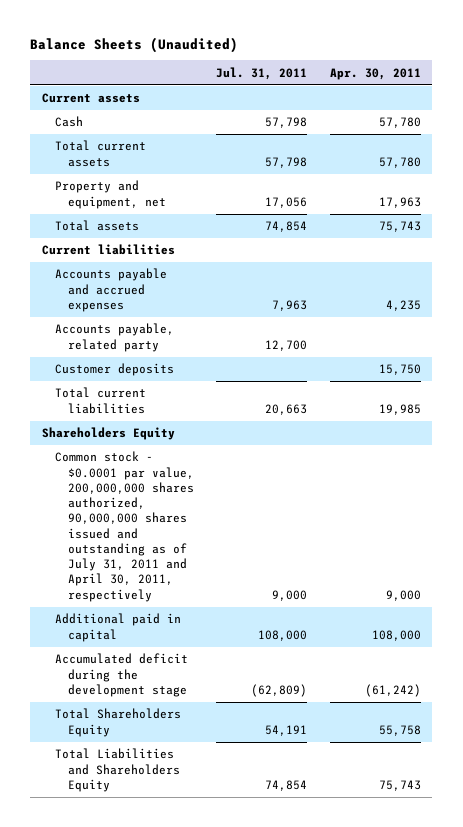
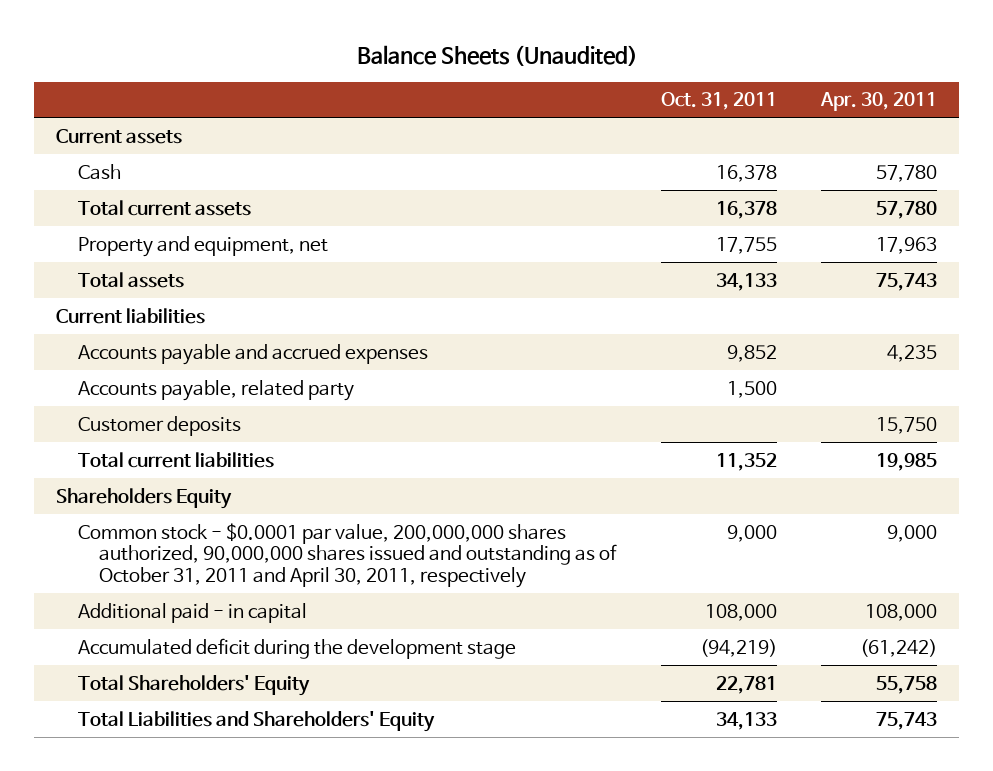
- | Jul. 31, 2011 | Apr. 30, 2011
+ | Oct. 31, 2011 | Apr. 30, 2011
- Common stock - $0.0001 par value, 200,000,000 shares authorized, 90,000,000 shares issued and outstanding as of July 31, 2011 and April 30, 2011, respectively | 9,000 | 9,000
- Additional paid in capital | 108,000 | 108,000
+ Common stock - $0.0001 par value, 200,000,000 shares authorized, 90,000,000 shares issued and outstanding as of October 31, 2011 and April 30, 2011, respectively | 9,000 | 9,000
+ Additional paid - in capital | 108,000 | 108,000
- Total Shareholders Equity | 54,191 | 55,758
- Total Liabilities and Shareholders Equity | 74,854 | 75,743
+ Total Shareholders' Equity | 22,781 | 55,758
+ Total Liabilities and Shareholders' Equity | 34,133 | 75,743

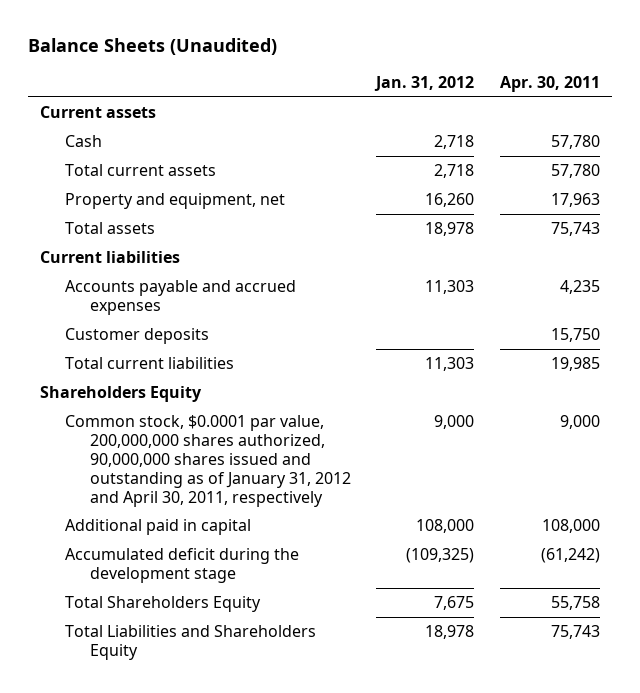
- | Oct. 31, 2011 | Apr. 30, 2011
+ | Jan. 31, 2012 | Apr. 30, 2011
- Accounts payable, related party | 1,500 |
- Common stock - $0.0001 par value, 200,000,000 shares authorized, 90,000,000 shares issued and outstanding as of October 31, 2011 and April 30, 2011, respectively | 9,000 | 9,000
- Additional paid - in capital | 108,000 | 108,000
+ Common stock, $0.0001 par value, 200,000,000 shares authorized, 90,000,000 shares issued and outstanding as of January 31, 2012 and April 30, 2011, respectively | 9,000 | 9,000
+ Additional paid in capital | 108,000 | 108,000
- Total Shareholders' Equity | 22,781 | 55,758
- Total Liabilities and Shareholders' Equity | 34,133 | 75,743
+ Total Shareholders Equity | 7,675 | 55,758
+ Total Liabilities and Shareholders Equity | 18,978 | 75,743

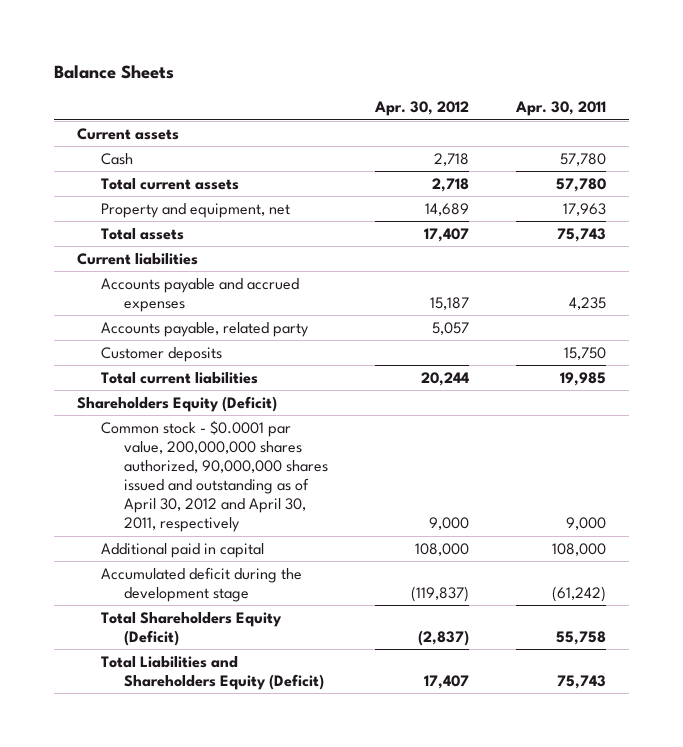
- Balance Sheets (Unaudited)
+ Balance Sheets
- | Jan. 31, 2012 | Apr. 30, 2011
+ | Apr. 30, 2012 | Apr. 30, 2011
+ Accounts payable, related party | 5,057 |
- Shareholders Equity
- Common stock, $0.0001 par value, 200,000,000 shares authorized, 90,000,000 shares issued and outstanding as of January 31, 2012 and April 30, 2011, respectively | 9,000 | 9,000
+ Shareholders Equity (Deficit)
+ Common stock - $0.0001 par value, 200,000,000 shares authorized, 90,000,000 shares issued and outstanding as of April 30, 2012 and April 30, 2011, respectively | 9,000 | 9,000
- Total Shareholders Equity | 7,675 | 55,758
- Total Liabilities and Shareholders Equity | 18,978 | 75,743
+ Total Shareholders Equity (Deficit) | (2,837) | 55,758
+ Total Liabilities and Shareholders Equity (Deficit) | 17,407 | 75,743

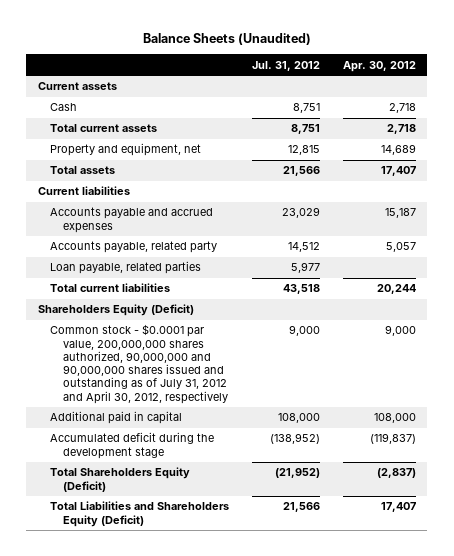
- Balance Sheets
+ Balance Sheets (Unaudited)
- | Apr. 30, 2012 | Apr. 30, 2011
+ | Jul. 31, 2012 | Apr. 30, 2012
- Customer deposits | | 15,750
+ Loan payable, related parties | 5,977 |
- Common stock - $0.0001 par value, 200,000,000 shares authorized, 90,000,000 shares issued and outstanding as of April 30, 2012 and April 30, 2011, respectively | 9,000 | 9,000
+ Common stock - $0.0001 par value, 200,000,000 shares authorized, 90,000,000 and 90,000,000 shares issued and outstanding as of July 31, 2012 and April 30, 2012, respectively | 9,000 | 9,000

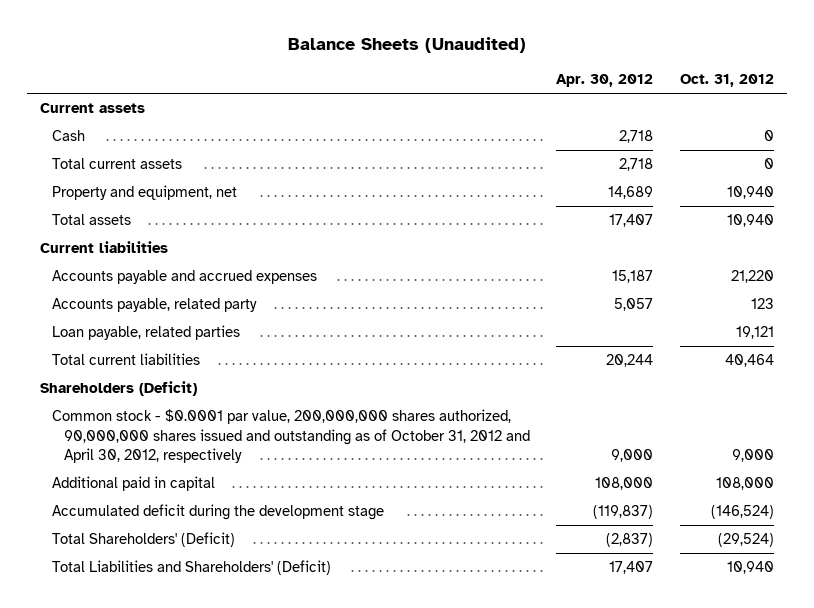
- | Jul. 31, 2012 | Apr. 30, 2012
+ | Apr. 30, 2012 | Oct. 31, 2012
- Shareholders Equity (Deficit)
- Common stock - $0.0001 par value, 200,000,000 shares authorized, 90,000,000 and 90,000,000 shares issued and outstanding as of July 31, 2012 and April 30, 2012, respectively | 9,000 | 9,000
+ Shareholders (Deficit)
+ Common stock - $0.0001 par value, 200,000,000 shares authorized, 90,000,000 shares issued and outstanding as of October 31, 2012 and April 30, 2012, respectively | 9,000 | 9,000
- Total Shareholders Equity (Deficit) | (21,952) | (2,837)
- Total Liabilities and Shareholders Equity (Deficit) | 21,566 | 17,407
+ Total Shareholders' (Deficit) | (2,837) | (29,524)
+ Total Liabilities and Shareholders' (Deficit) | 17,407 | 10,940

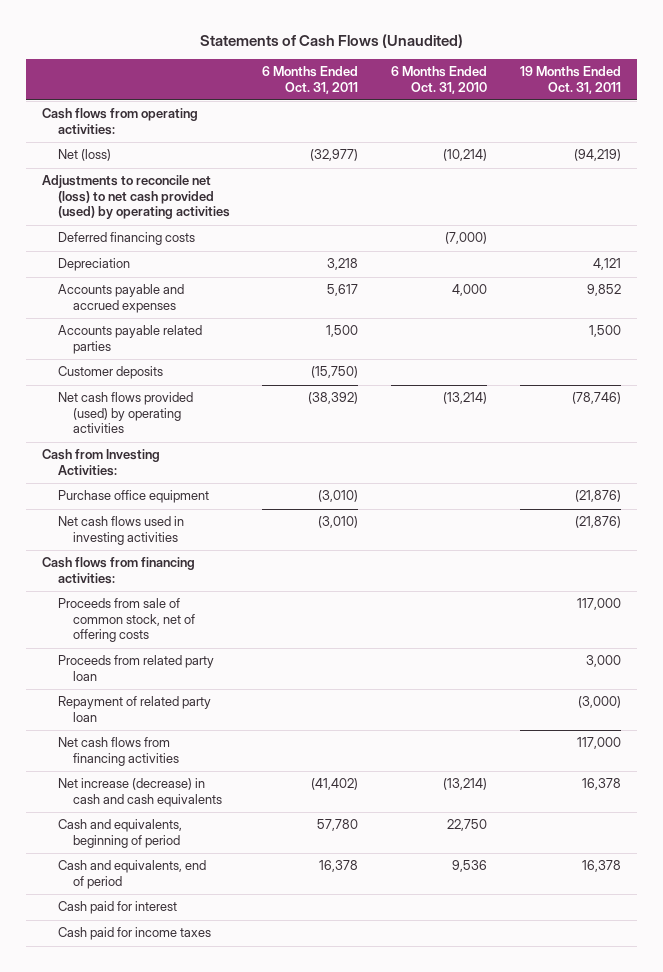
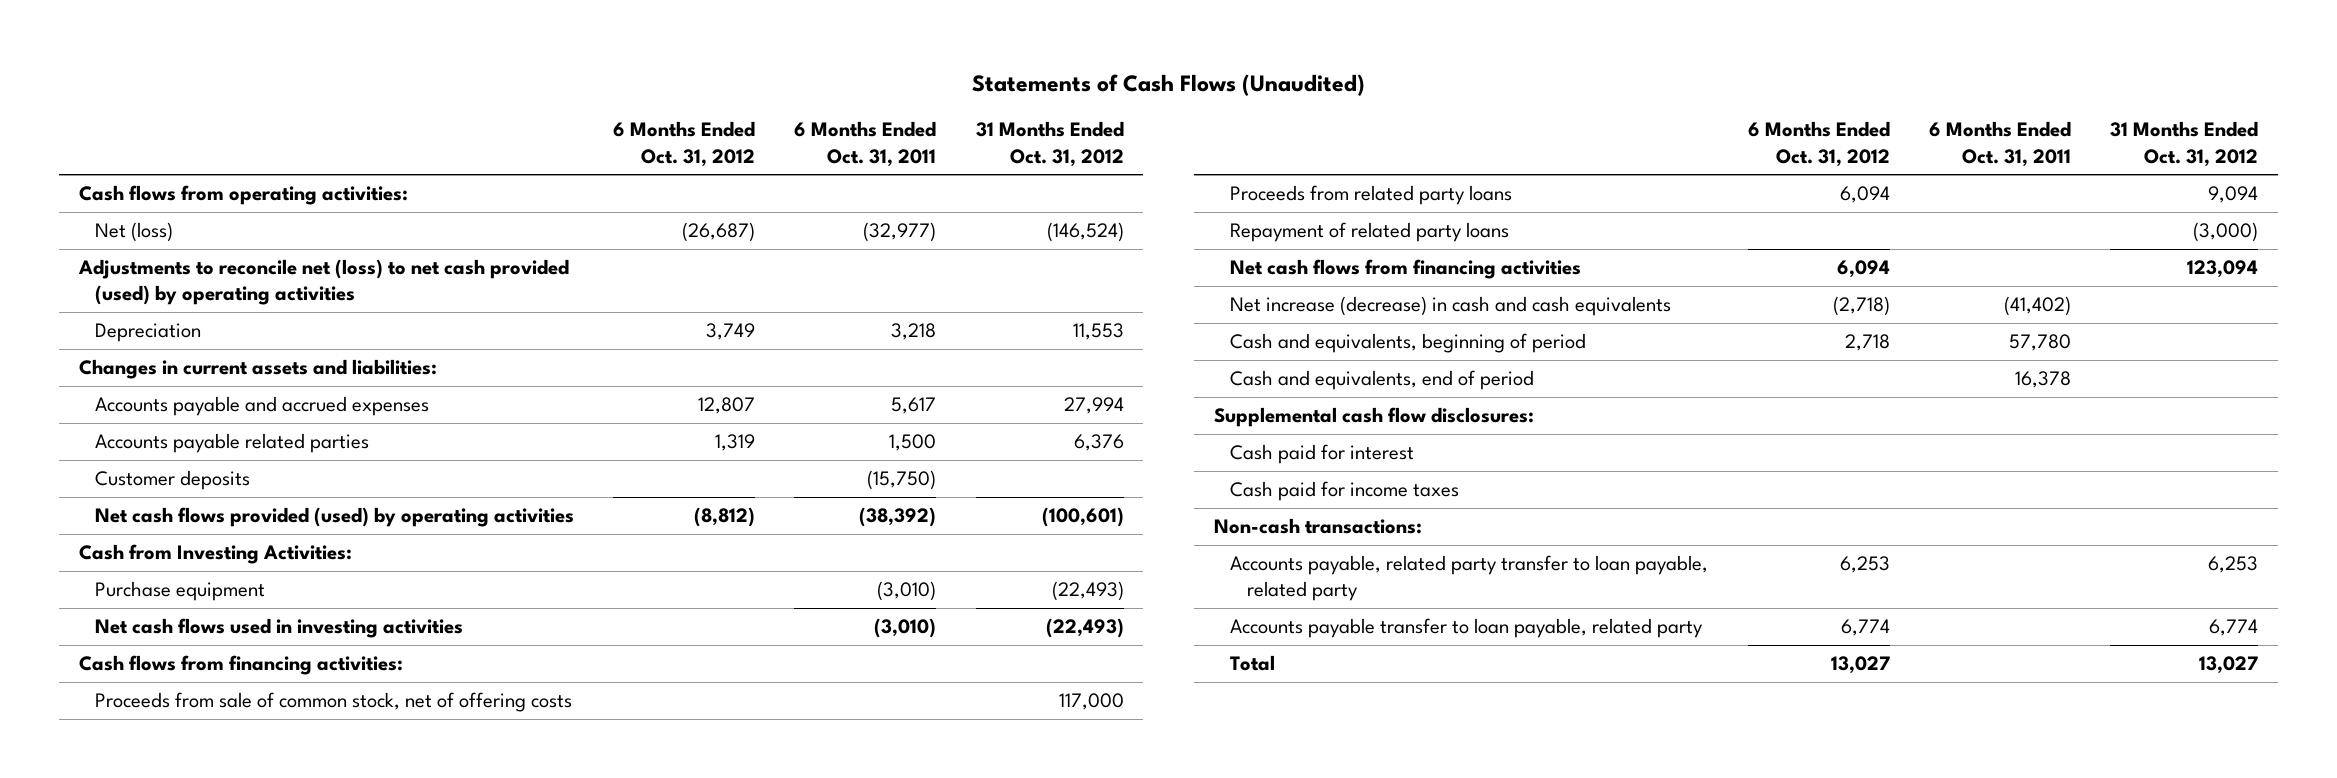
- | 6 Months Ended Oct. 31, 2011 | 6 Months Ended Oct. 31, 2010 | 19 Months Ended Oct. 31, 2011
+ | 6 Months Ended Oct. 31, 2012 | 6 Months Ended Oct. 31, 2011 | 31 Months Ended Oct. 31, 2012
- Deferred financing costs | | (7,000) |
+ Changes in current assets and liabilities:
- Purchase office equipment | (3,010) | | (21,876)
+ Purchase equipment | | (3,010) | (22,493)
- Proceeds from related party loan | | | 3,000
- Repayment of related party loan | | | (3,000)
+ Proceeds from related party loans | 6,094 | | 9,094
+ Repayment of related party loans | | | (3,000)
+ Supplemental cash flow disclosures:
+ Non-cash transactions:
+ Accounts payable, related party transfer to loan payable, related party | 6,253 | | 6,253
+ Accounts payable transfer to loan payable, related party | 6,774 | | 6,774
+ Total | 13,027 | | 13,027

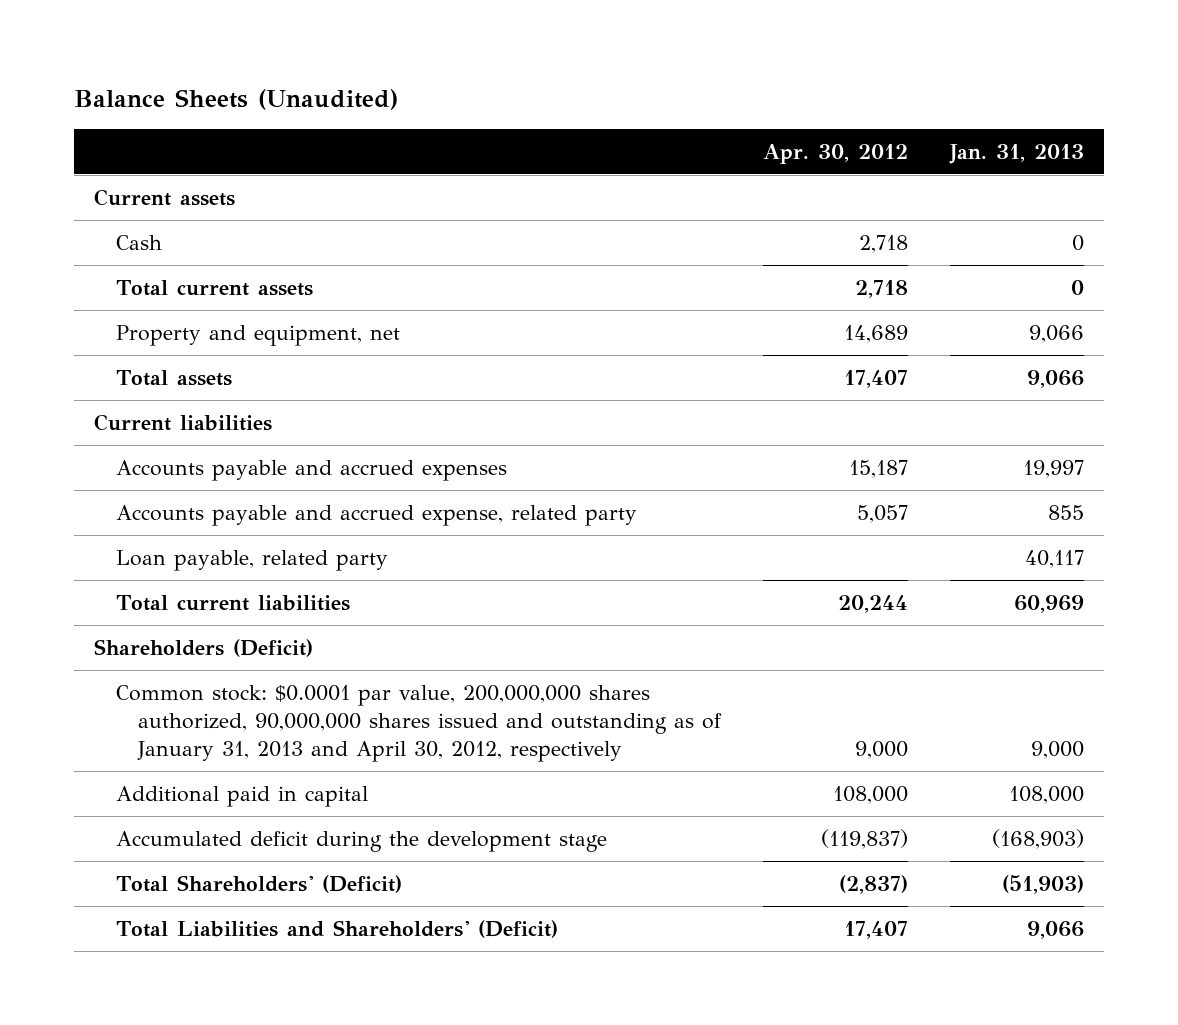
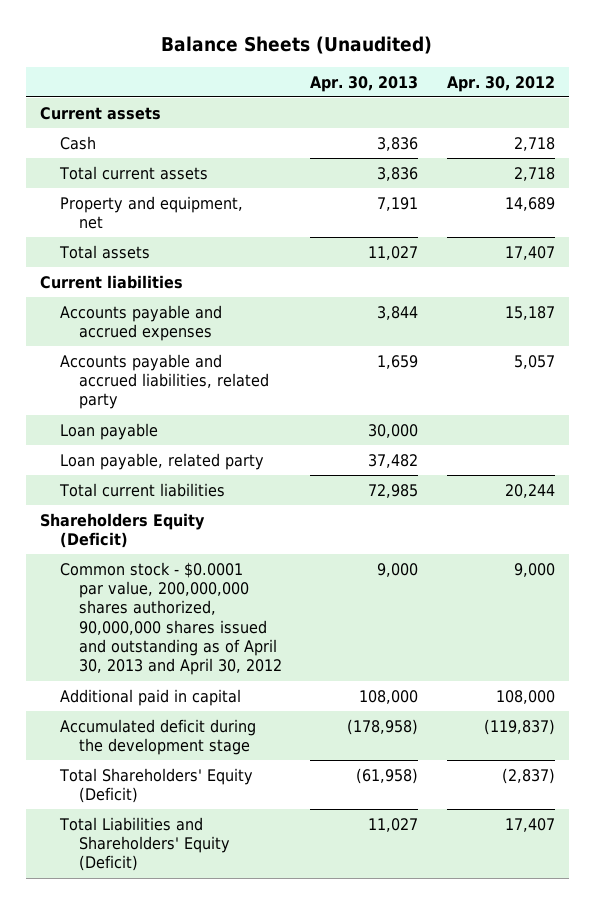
- | Apr. 30, 2012 | Jan. 31, 2013
+ | Apr. 30, 2013 | Apr. 30, 2012
- Accounts payable and accrued expense, related party | 5,057 | 855
+ Accounts payable and accrued liabilities, related party | 1,659 | 5,057
+ Loan payable | 30,000 |
- Shareholders (Deficit)
- Common stock: $0.0001 par value, 200,000,000 shares authorized, 90,000,000 shares issued and outstanding as of January 31, 2013 and April 30, 2012, respectively | 9,000 | 9,000
+ Shareholders Equity (Deficit)
+ Common stock - $0.0001 par value, 200,000,000 shares authorized, 90,000,000 shares issued and outstanding as of April 30, 2013 and April 30, 2012 | 9,000 | 9,000
- Total Shareholders' (Deficit) | (2,837) | (51,903)
- Total Liabilities and Shareholders' (Deficit) | 17,407 | 9,066
+ Total Shareholders' Equity (Deficit) | (61,958) | (2,837)
+ Total Liabilities and Shareholders' Equity (Deficit) | 11,027 | 17,407

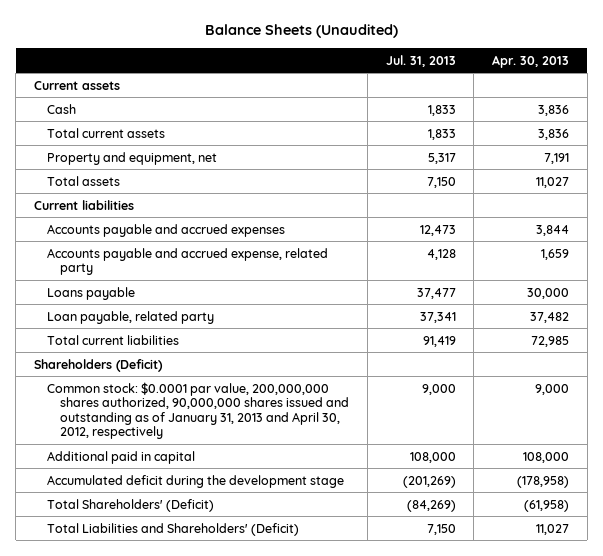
- | Apr. 30, 2013 | Apr. 30, 2012
+ | Jul. 31, 2013 | Apr. 30, 2013
- Accounts payable and accrued liabilities, related party | 1,659 | 5,057
- Loan payable | 30,000 |
+ Accounts payable and accrued expense, related party | 4,128 | 1,659
+ Loans payable | 37,477 | 30,000
- Shareholders Equity (Deficit)
- Common stock - $0.0001 par value, 200,000,000 shares authorized, 90,000,000 shares issued and outstanding as of April 30, 2013 and April 30, 2012 | 9,000 | 9,000
+ Shareholders (Deficit)
+ Common stock: $0.0001 par value, 200,000,000 shares authorized, 90,000,000 shares issued and outstanding as of January 31, 2013 and April 30, 2012, respectively | 9,000 | 9,000
- Total Shareholders' Equity (Deficit) | (61,958) | (2,837)
- Total Liabilities and Shareholders' Equity (Deficit) | 11,027 | 17,407
+ Total Shareholders' (Deficit) | (84,269) | (61,958)
+ Total Liabilities and Shareholders' (Deficit) | 7,150 | 11,027

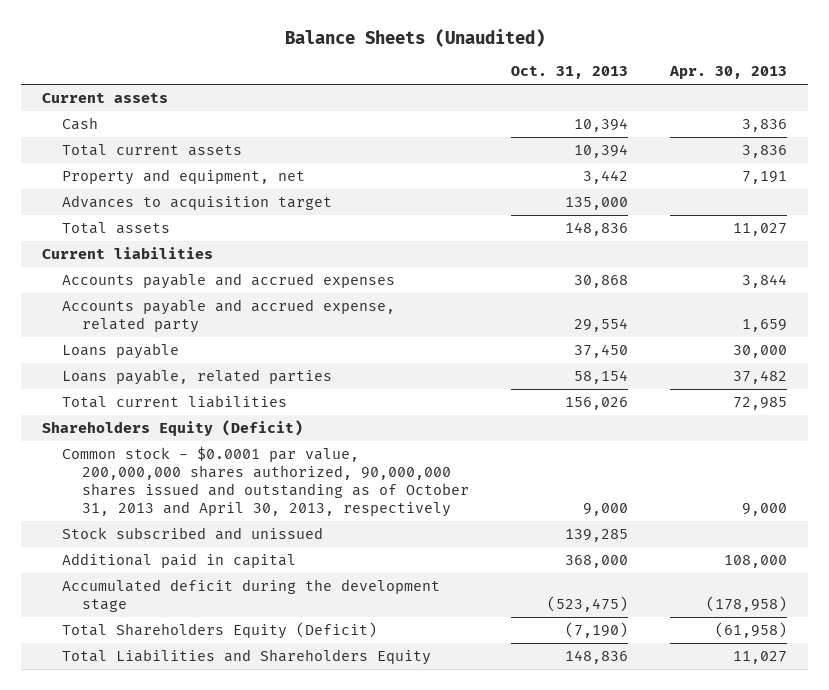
- | Jul. 31, 2013 | Apr. 30, 2013
+ | Oct. 31, 2013 | Apr. 30, 2013
+ Advances to acquisition target | 135,000 |
- Loan payable, related party | 37,341 | 37,482
+ Loans payable, related parties | 58,154 | 37,482
- Shareholders (Deficit)
- Common stock: $0.0001 par value, 200,000,000 shares authorized, 90,000,000 shares issued and outstanding as of January 31, 2013 and April 30, 2012, respectively | 9,000 | 9,000
+ Shareholders Equity (Deficit)
+ Common stock - $0.0001 par value, 200,000,000 shares authorized, 90,000,000 shares issued and outstanding as of October 31, 2013 and April 30, 2013, respectively | 9,000 | 9,000
+ Stock subscribed and unissued | 139,285 |
- Total Shareholders' (Deficit) | (84,269) | (61,958)
- Total Liabilities and Shareholders' (Deficit) | 7,150 | 11,027
+ Total Shareholders Equity (Deficit) | (7,190) | (61,958)
+ Total Liabilities and Shareholders Equity | 148,836 | 11,027

